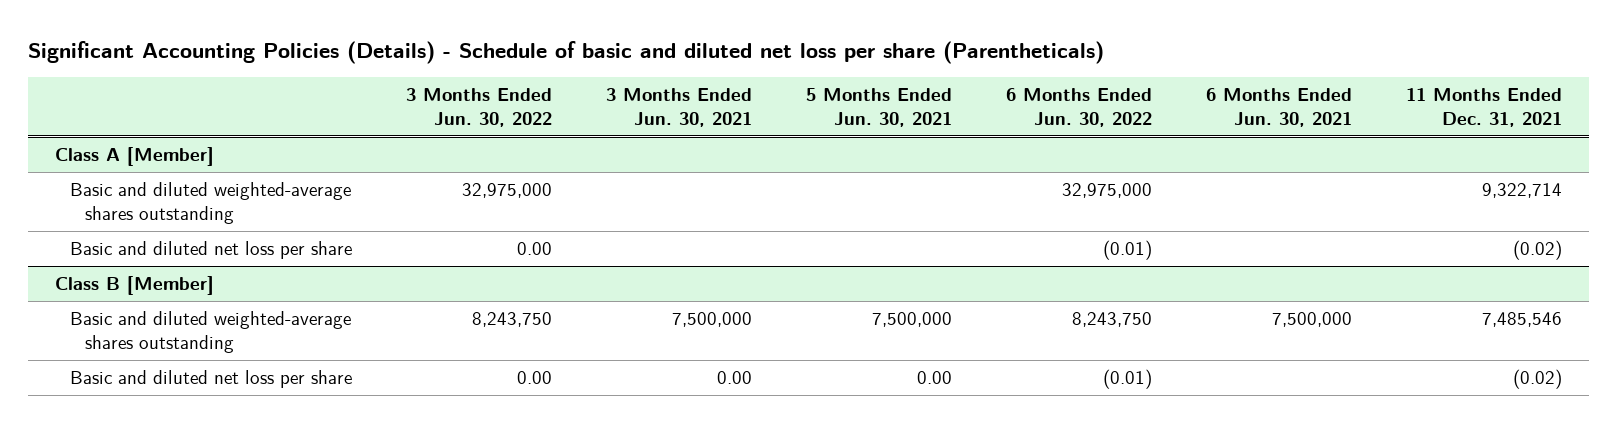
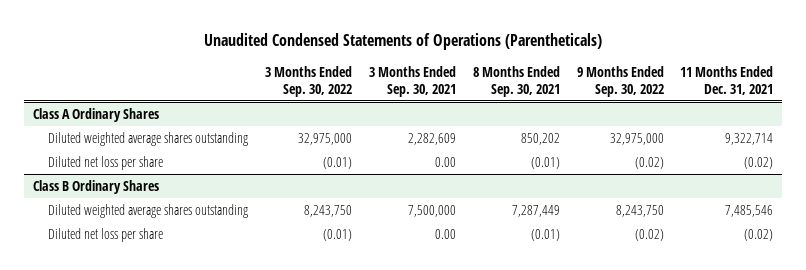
- Significant Accounting Policies (Details) - Schedule of basic and diluted net loss per share (Parentheticals)
+ Unaudited Condensed Statements of Operations (Parentheticals)
- | 3 Months Ended Jun. 30, 2022 | 3 Months Ended Jun. 30, 2021 | 5 Months Ended Jun. 30, 2021 | 6 Months Ended Jun. 30, 2022 | 6 Months Ended Jun. 30, 2021 | 11 Months Ended Dec. 31, 2021
+ | 3 Months Ended Sep. 30, 2022 | 3 Months Ended Sep. 30, 2021 | 8 Months Ended Sep. 30, 2021 | 9 Months Ended Sep. 30, 2022 | 11 Months Ended Dec. 31, 2021
- Class A [Member]
- Basic and diluted weighted-average shares outstanding | 32,975,000 | | | 32,975,000 | | 9,322,714
- Basic and diluted net loss per share | 0.00 | | | (0.01) | | (0.02)
- Class B [Member]
- Basic and diluted weighted-average shares outstanding | 8,243,750 | 7,500,000 | 7,500,000 | 8,243,750 | 7,500,000 | 7,485,546
- Basic and diluted net loss per share | 0.00 | 0.00 | 0.00 | (0.01) | | (0.02)
+ Class A Ordinary Shares
+ Diluted weighted average shares outstanding | 32,975,000 | 2,282,609 | 850,202 | 32,975,000 | 9,322,714
+ Diluted net loss per share | (0.01) | 0.00 | (0.01) | (0.02) | (0.02)
+ Class B Ordinary Shares
+ Diluted weighted average shares outstanding | 8,243,750 | 7,500,000 | 7,287,449 | 8,243,750 | 7,485,546
+ Diluted net loss per share | (0.01) | 0.00 | (0.01) | (0.02) | (0.02)

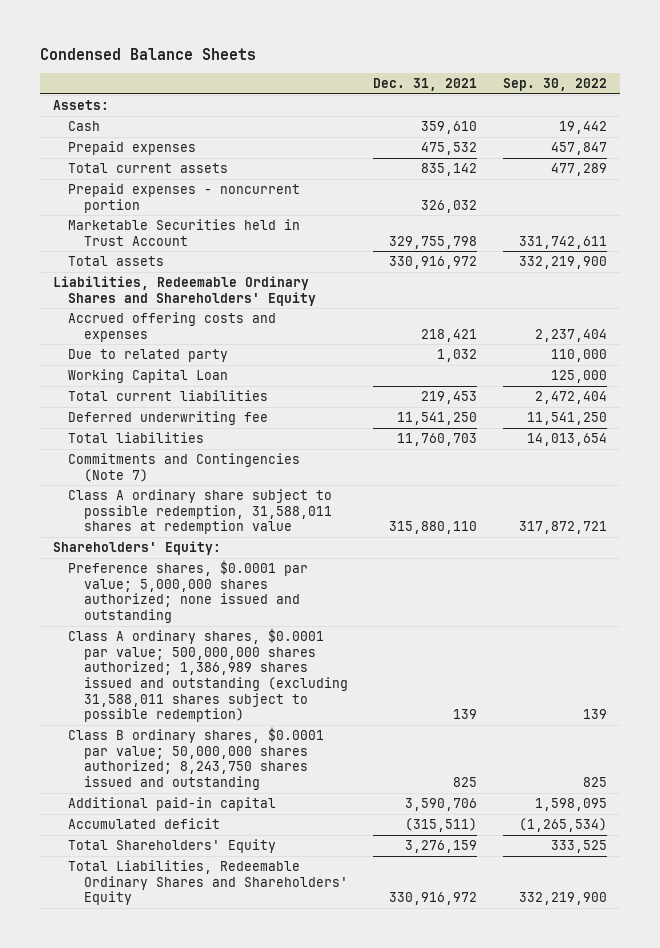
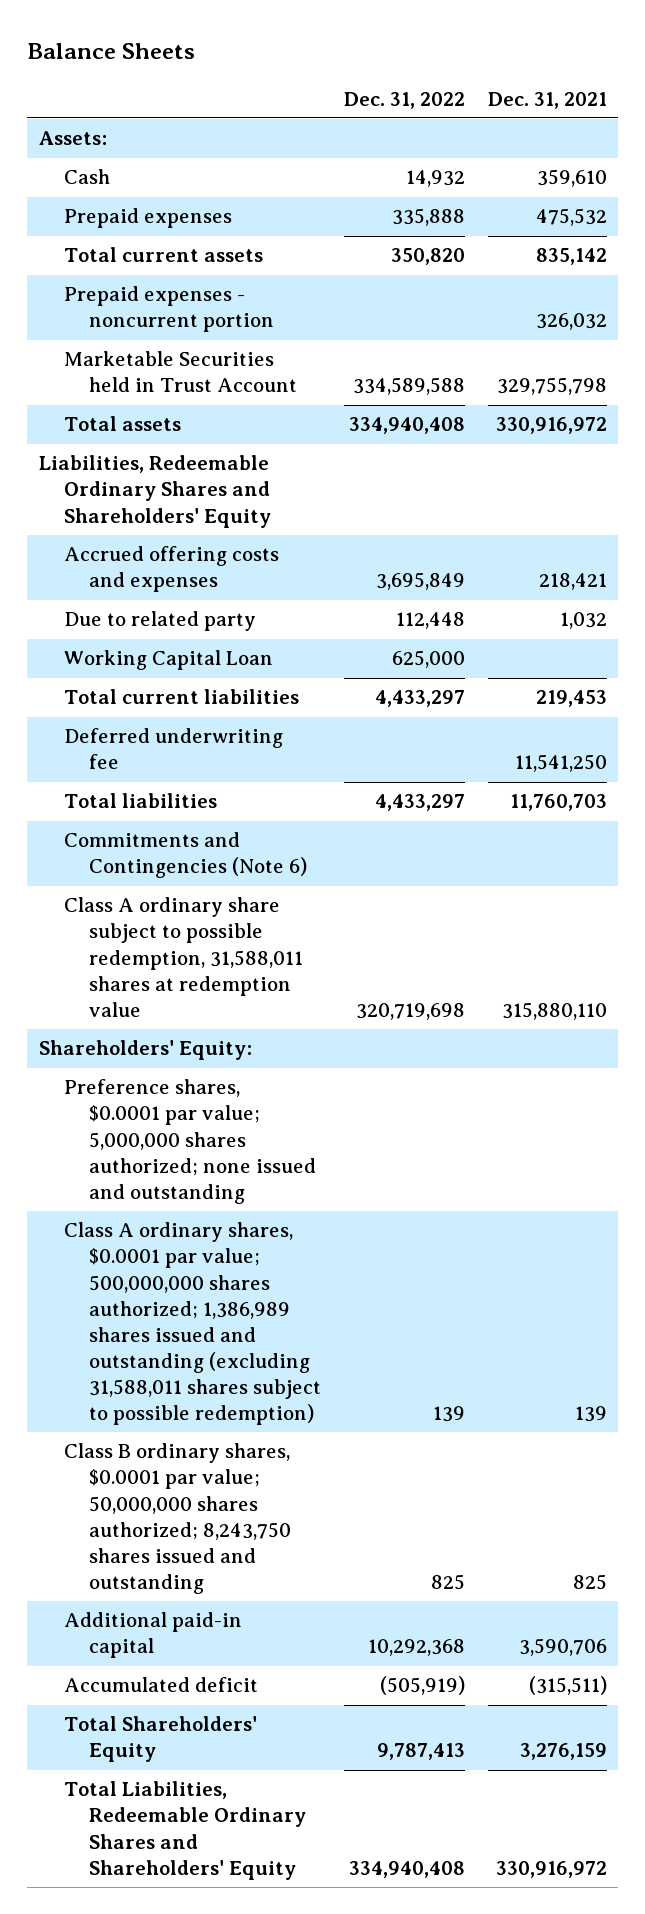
- Condensed Balance Sheets
+ Balance Sheets
- | Dec. 31, 2021 | Sep. 30, 2022
+ | Dec. 31, 2022 | Dec. 31, 2021
- Commitments and Contingencies (Note 7)
+ Commitments and Contingencies (Note 6)

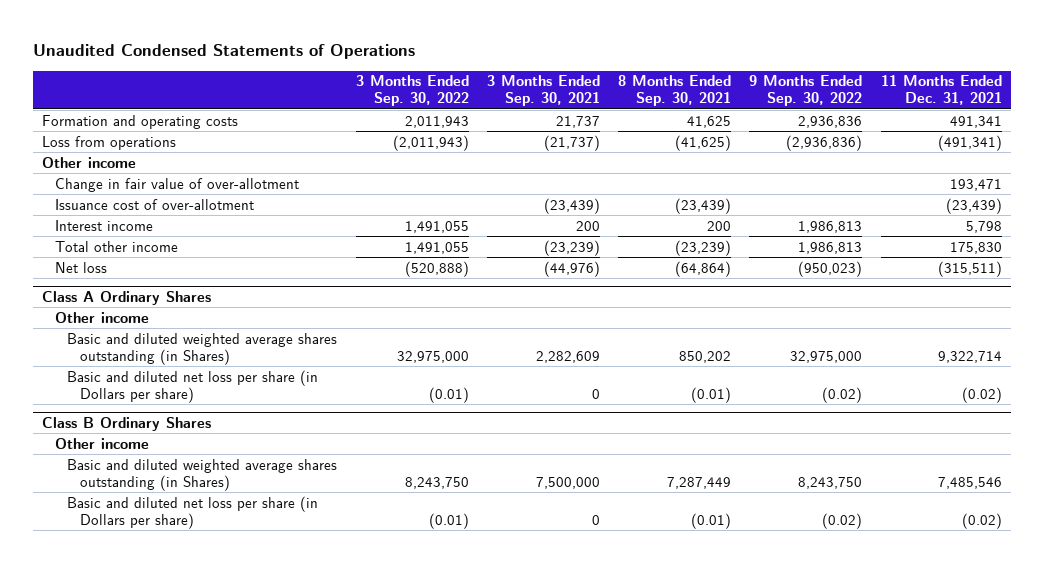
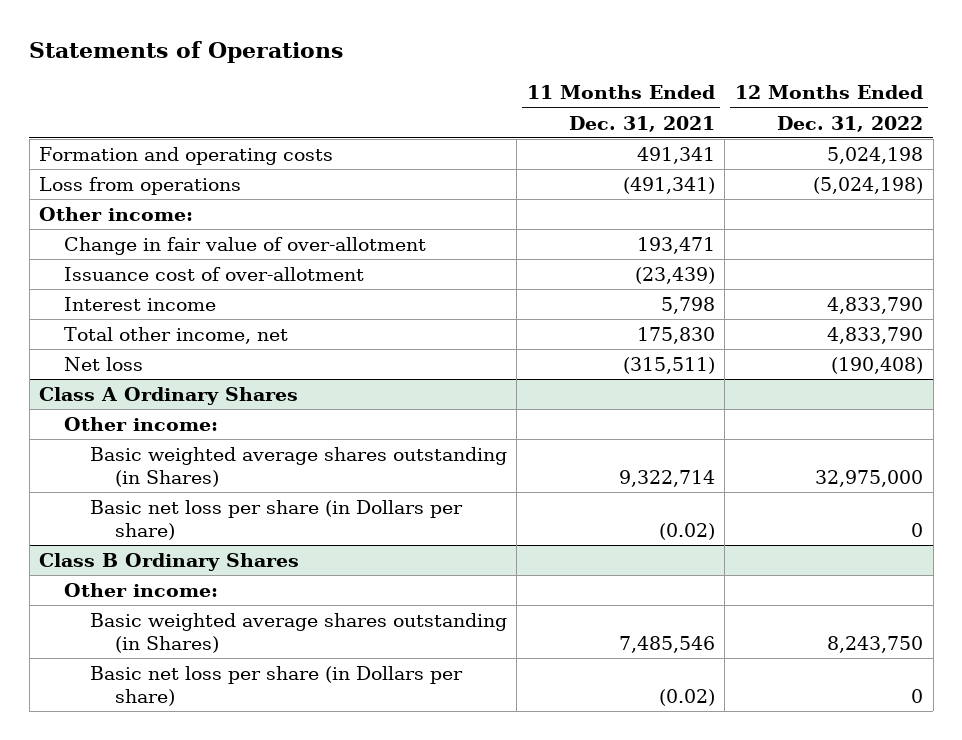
- Unaudited Condensed Statements of Operations
+ Statements of Operations
- | 3 Months Ended Sep. 30, 2022 | 3 Months Ended Sep. 30, 2021 | 8 Months Ended Sep. 30, 2021 | 9 Months Ended Sep. 30, 2022 | 11 Months Ended Dec. 31, 2021
+ | 11 Months Ended Dec. 31, 2021 | 12 Months Ended Dec. 31, 2022
- Other income
+ Other income:
- Total other income | 1,491,055 | (23,239) | (23,239) | 1,986,813 | 175,830
+ Total other income, net | 175,830 | 4,833,790
@ Class A Ordinary Shares
- Other income
- Basic and diluted weighted average shares outstanding (in Shares) | 32,975,000 | 2,282,609 | 850,202 | 32,975,000 | 9,322,714
- Basic and diluted net loss per share (in Dollars per share) | (0.01) | 0 | (0.01) | (0.02) | (0.02)
+ Other income:
+ Basic weighted average shares outstanding (in Shares) | 9,322,714 | 32,975,000
+ Basic net loss per share (in Dollars per share) | (0.02) | 0
@ Class B Ordinary Shares
- Other income
- Basic and diluted weighted average shares outstanding (in Shares) | 8,243,750 | 7,500,000 | 7,287,449 | 8,243,750 | 7,485,546
- Basic and diluted net loss per share (in Dollars per share) | (0.01) | 0 | (0.01) | (0.02) | (0.02)
+ Other income:
+ Basic weighted average shares outstanding (in Shares) | 7,485,546 | 8,243,750
+ Basic net loss per share (in Dollars per share) | (0.02) | 0

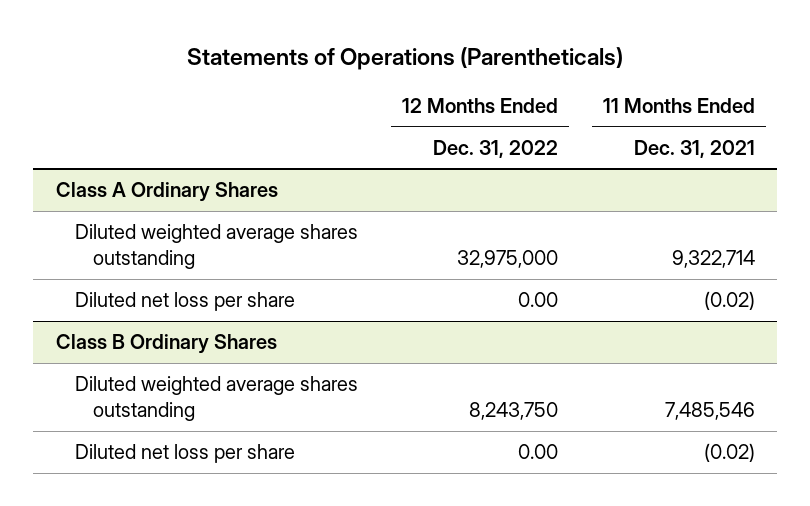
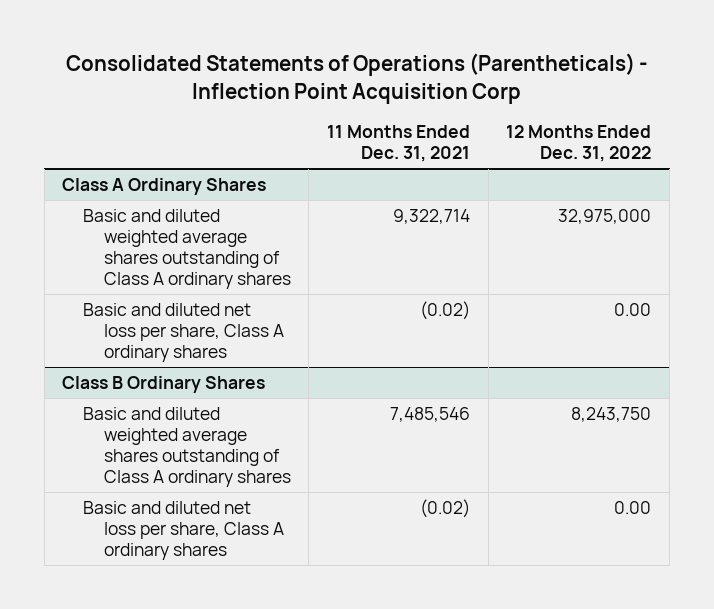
- Statements of Operations (Parentheticals)
+ Consolidated Statements of Operations (Parentheticals) - Inflection Point Acquisition Corp
- | 12 Months Ended Dec. 31, 2022 | 11 Months Ended Dec. 31, 2021
+ | 11 Months Ended Dec. 31, 2021 | 12 Months Ended Dec. 31, 2022
@ Class A Ordinary Shares
- Diluted weighted average shares outstanding | 32,975,000 | 9,322,714
- Diluted net loss per share | 0.00 | (0.02)
+ Basic and diluted weighted average shares outstanding of Class A ordinary shares | 9,322,714 | 32,975,000
+ Basic and diluted net loss per share, Class A ordinary shares | (0.02) | 0.00
@ Class B Ordinary Shares
- Diluted weighted average shares outstanding | 8,243,750 | 7,485,546
- Diluted net loss per share | 0.00 | (0.02)
+ Basic and diluted weighted average shares outstanding of Class A ordinary shares | 7,485,546 | 8,243,750
+ Basic and diluted net loss per share, Class A ordinary shares | (0.02) | 0.00

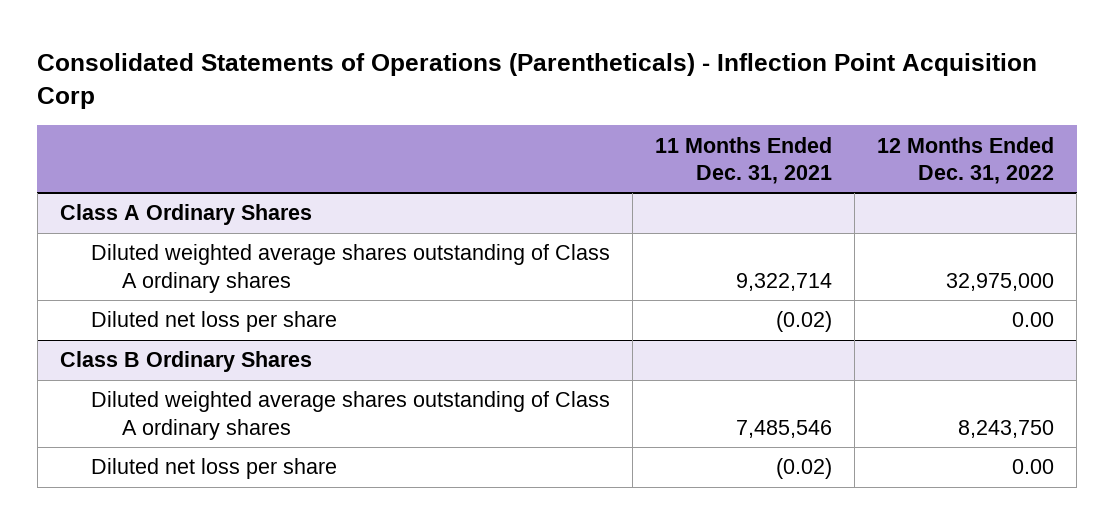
@ Class A Ordinary Shares
- Basic and diluted weighted average shares outstanding of Class A ordinary shares | 9,322,714 | 32,975,000
- Basic and diluted net loss per share, Class A ordinary shares | (0.02) | 0.00
+ Diluted weighted average shares outstanding of Class A ordinary shares | 9,322,714 | 32,975,000
+ Diluted net loss per share | (0.02) | 0.00
@ Class B Ordinary Shares
- Basic and diluted weighted average shares outstanding of Class A ordinary shares | 7,485,546 | 8,243,750
- Basic and diluted net loss per share, Class A ordinary shares | (0.02) | 0.00
+ Diluted weighted average shares outstanding of Class A ordinary shares | 7,485,546 | 8,243,750
+ Diluted net loss per share | (0.02) | 0.00

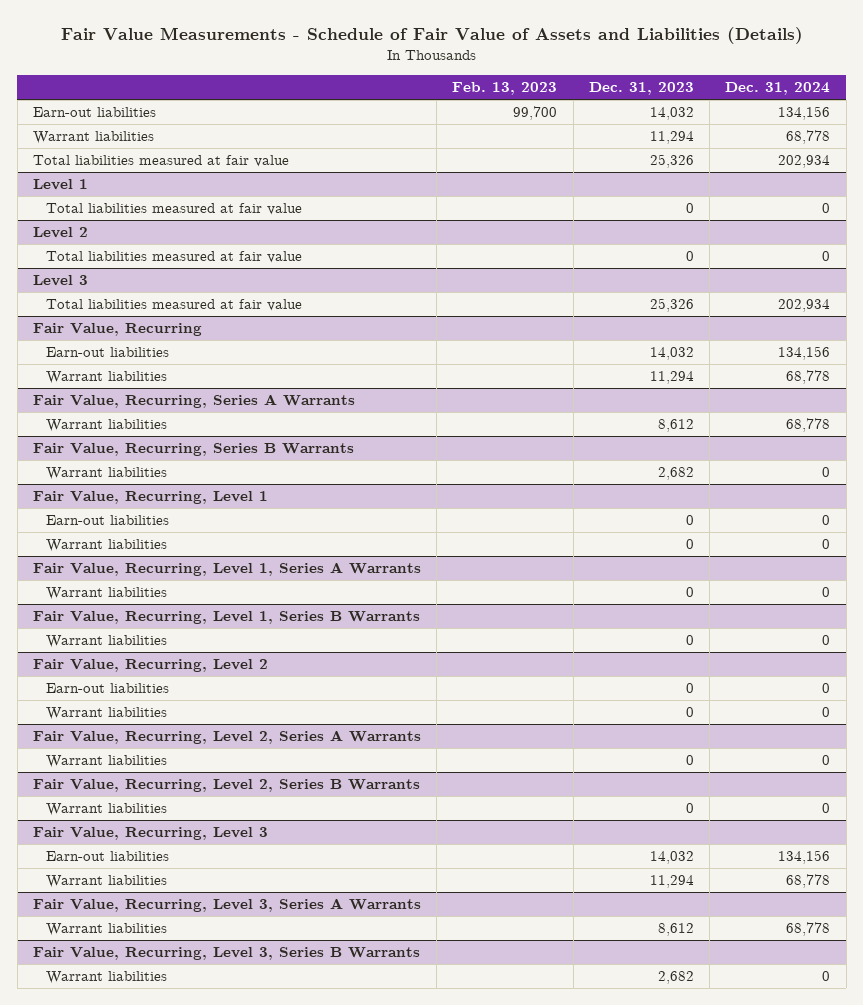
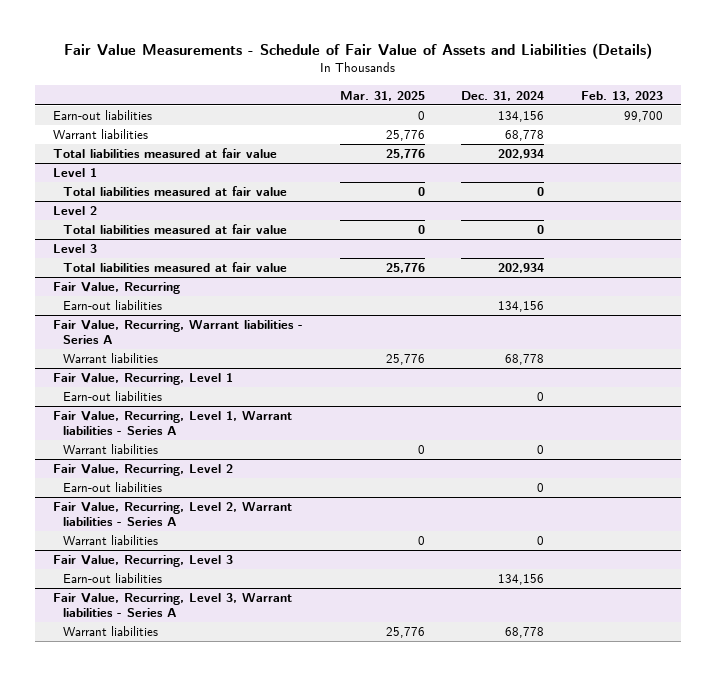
- | Feb. 13, 2023 | Dec. 31, 2023 | Dec. 31, 2024
+ | Mar. 31, 2025 | Dec. 31, 2024 | Feb. 13, 2023
@ Fair Value, Recurring
- Warrant liabilities | | 11,294 | 68,778
- Fair Value, Recurring, Series A Warrants
+ Fair Value, Recurring, Warrant liabilities - Series A
- Fair Value, Recurring, Series B Warrants
- Warrant liabilities | | 2,682 | 0
@ Fair Value, Recurring, Level 1
- Warrant liabilities | | 0 | 0
- Fair Value, Recurring, Level 1, Series A Warrants
- Warrant liabilities | | 0 | 0
- Fair Value, Recurring, Level 1, Series B Warrants
+ Fair Value, Recurring, Level 1, Warrant liabilities - Series A
@ Fair Value, Recurring, Level 2
- Warrant liabilities | | 0 | 0
- Fair Value, Recurring, Level 2, Series A Warrants
- Warrant liabilities | | 0 | 0
- Fair Value, Recurring, Level 2, Series B Warrants
+ Fair Value, Recurring, Level 2, Warrant liabilities - Series A
@ Fair Value, Recurring, Level 3
- Warrant liabilities | | 11,294 | 68,778
- Fair Value, Recurring, Level 3, Series A Warrants
+ Fair Value, Recurring, Level 3, Warrant liabilities - Series A
- Fair Value, Recurring, Level 3, Series B Warrants
- Warrant liabilities | | 2,682 | 0

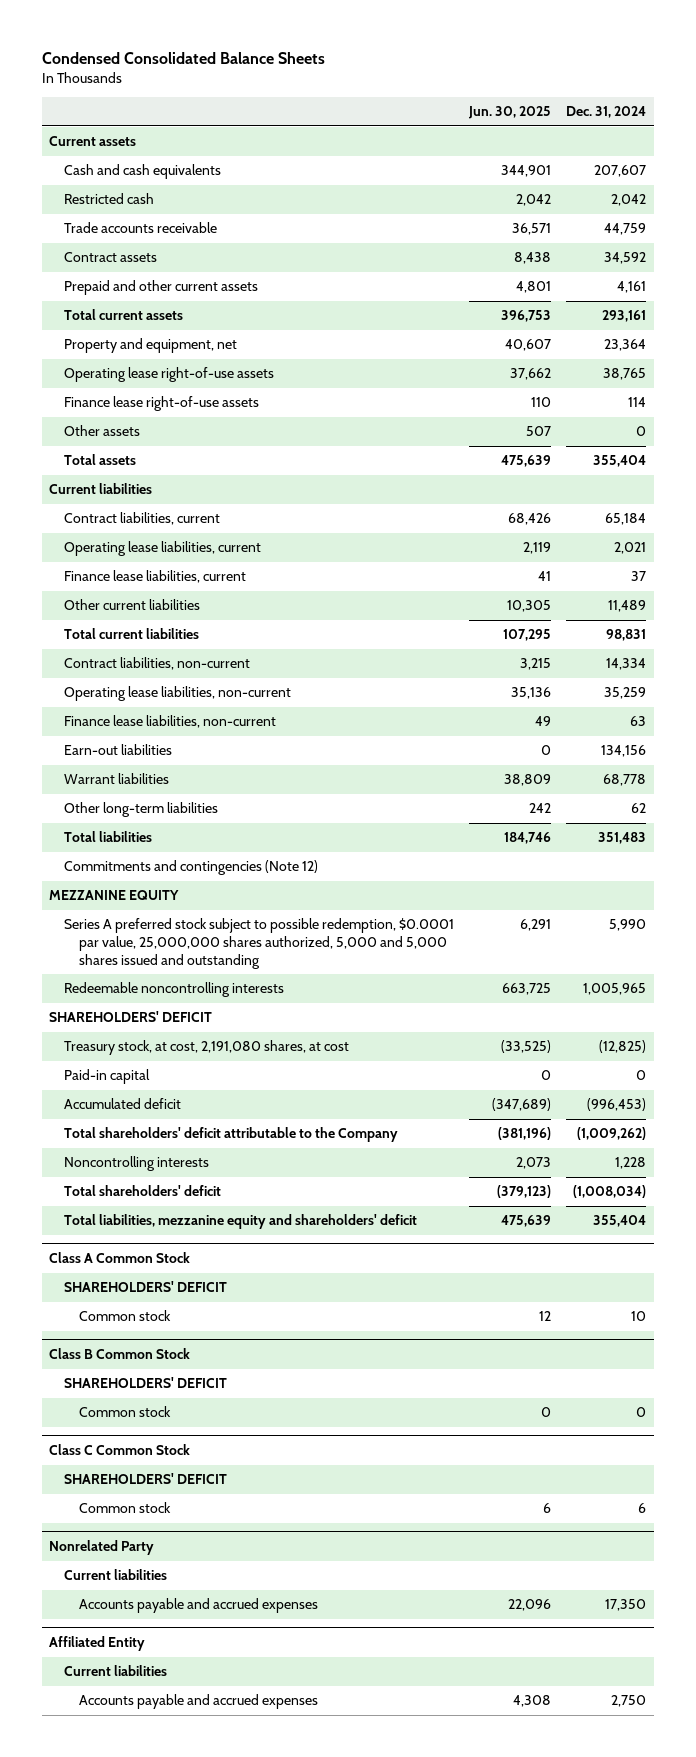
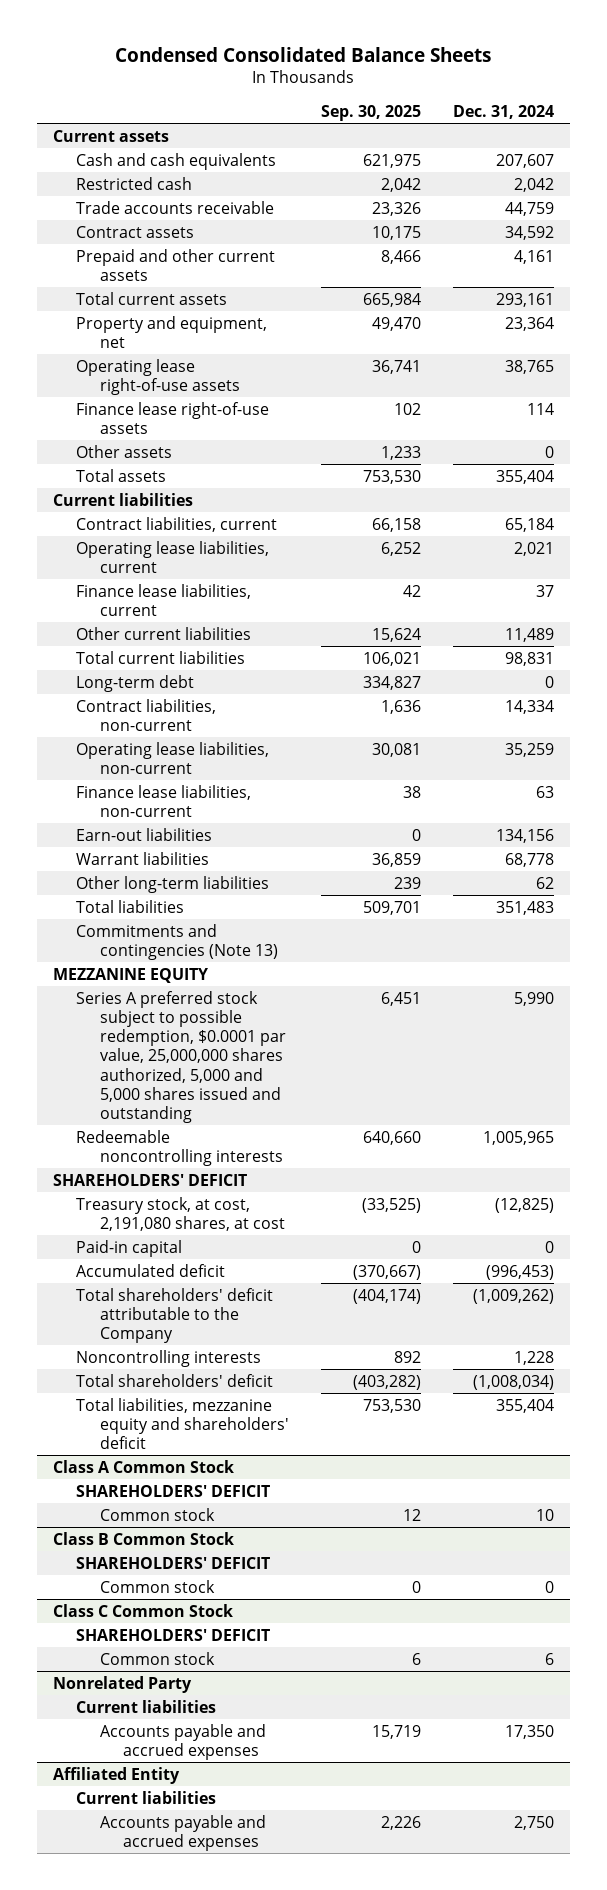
- | Jun. 30, 2025 | Dec. 31, 2024
+ | Sep. 30, 2025 | Dec. 31, 2024
+ Long-term debt | 334,827 | 0
- Commitments and contingencies (Note 12)
+ Commitments and contingencies (Note 13)

